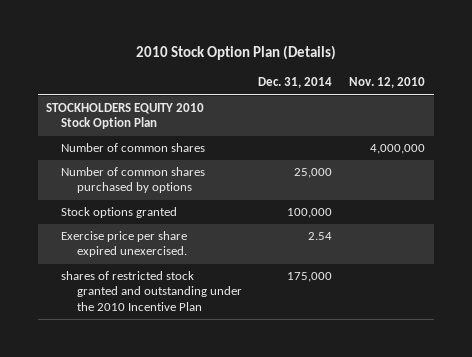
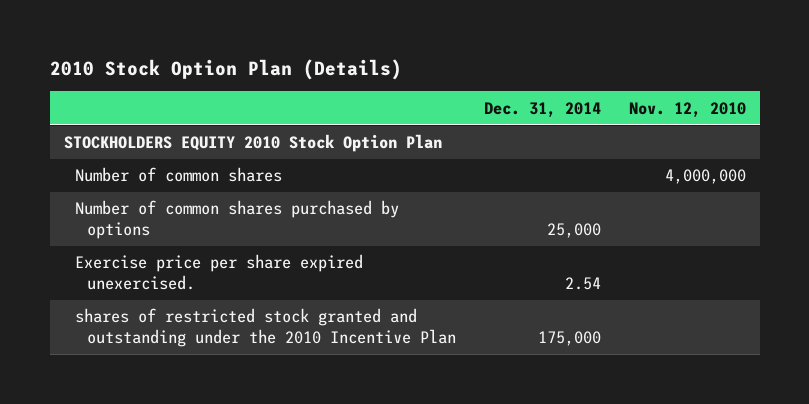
- Stock options granted | 100,000 |

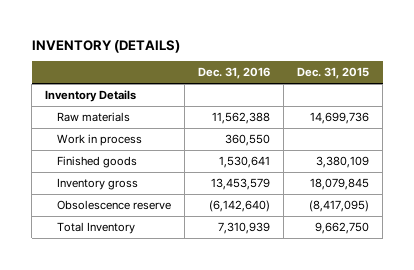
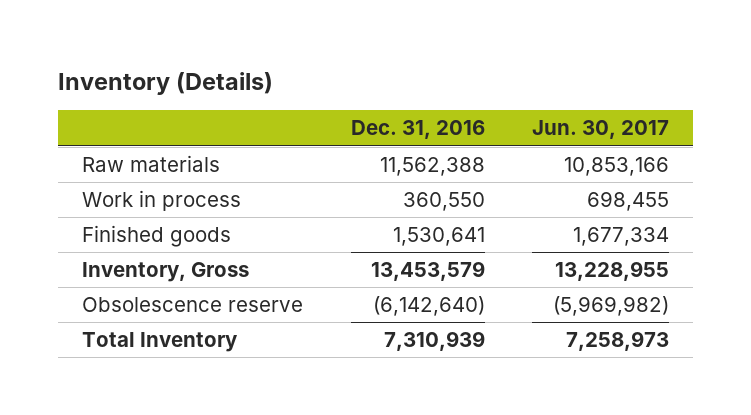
- INVENTORY (DETAILS)
+ Inventory (Details)
- | Dec. 31, 2016 | Dec. 31, 2015
+ | Dec. 31, 2016 | Jun. 30, 2017
- Inventory Details
- Inventory gross | 13,453,579 | 18,079,845
+ Inventory, Gross | 13,453,579 | 13,228,955

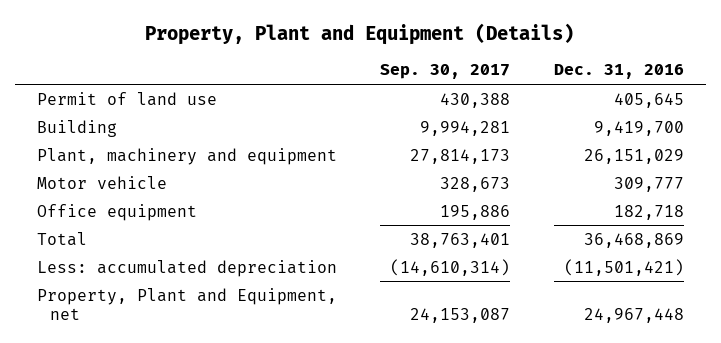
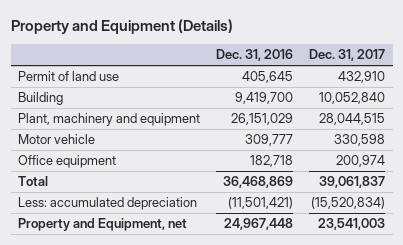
- Property, Plant and Equipment (Details)
+ Property and Equipment (Details)
- | Sep. 30, 2017 | Dec. 31, 2016
+ | Dec. 31, 2016 | Dec. 31, 2017
- Property, Plant and Equipment, net | 24,153,087 | 24,967,448
+ Property and Equipment, net | 24,967,448 | 23,541,003

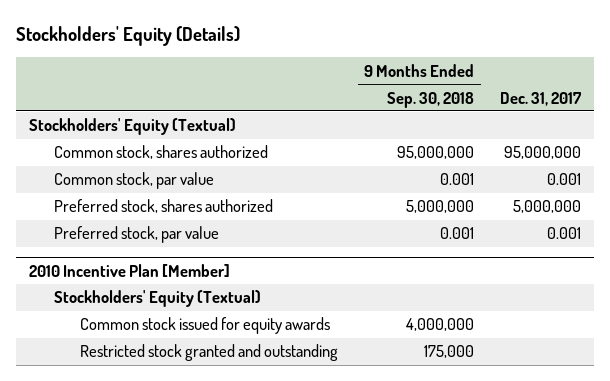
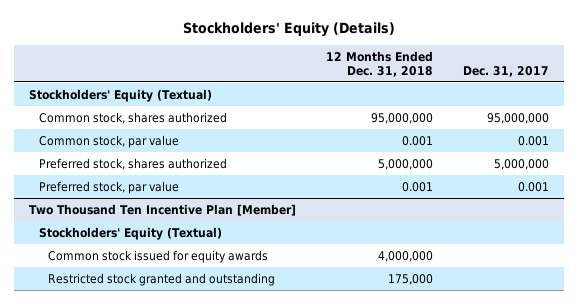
- | 9 Months Ended Sep. 30, 2018 | Dec. 31, 2017
+ | 12 Months Ended Dec. 31, 2018 | Dec. 31, 2017
- 2010 Incentive Plan [Member]
+ Two Thousand Ten Incentive Plan [Member]

